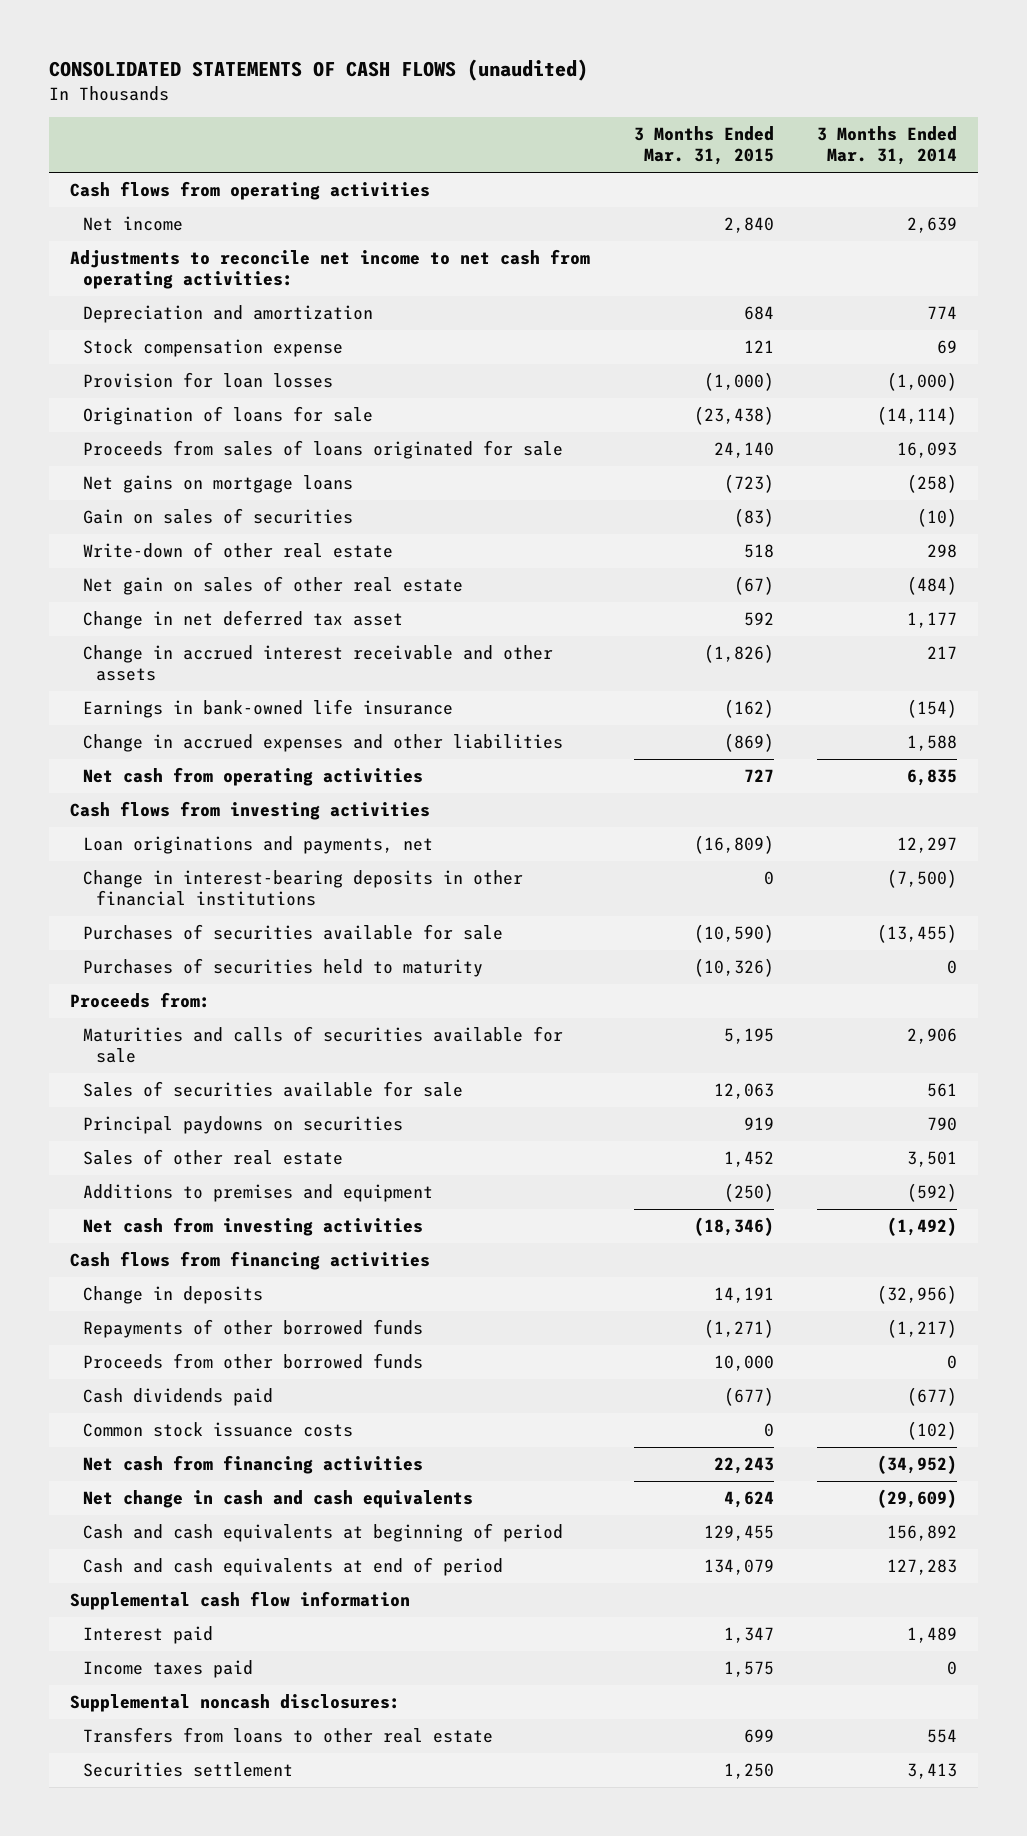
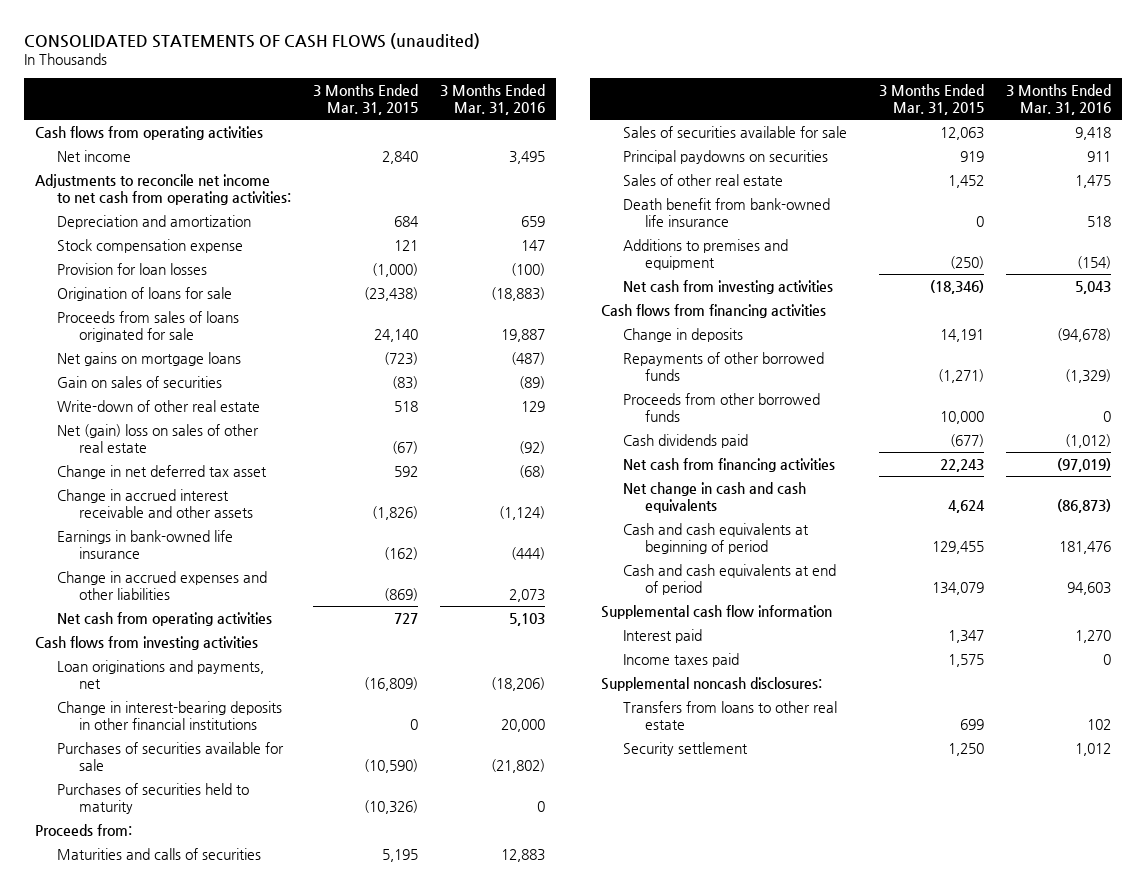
- | 3 Months Ended Mar. 31, 2015 | 3 Months Ended Mar. 31, 2014
+ | 3 Months Ended Mar. 31, 2015 | 3 Months Ended Mar. 31, 2016
- Net gain on sales of other real estate | (67) | (484)
+ Net (gain) loss on sales of other real estate | (67) | (92)
- Maturities and calls of securities available for sale | 5,195 | 2,906
+ Maturities and calls of securities | 5,195 | 12,883
+ Death benefit from bank-owned life insurance | 0 | 518
- Common stock issuance costs | 0 | (102)
- Securities settlement | 1,250 | 3,413
+ Security settlement | 1,250 | 1,012

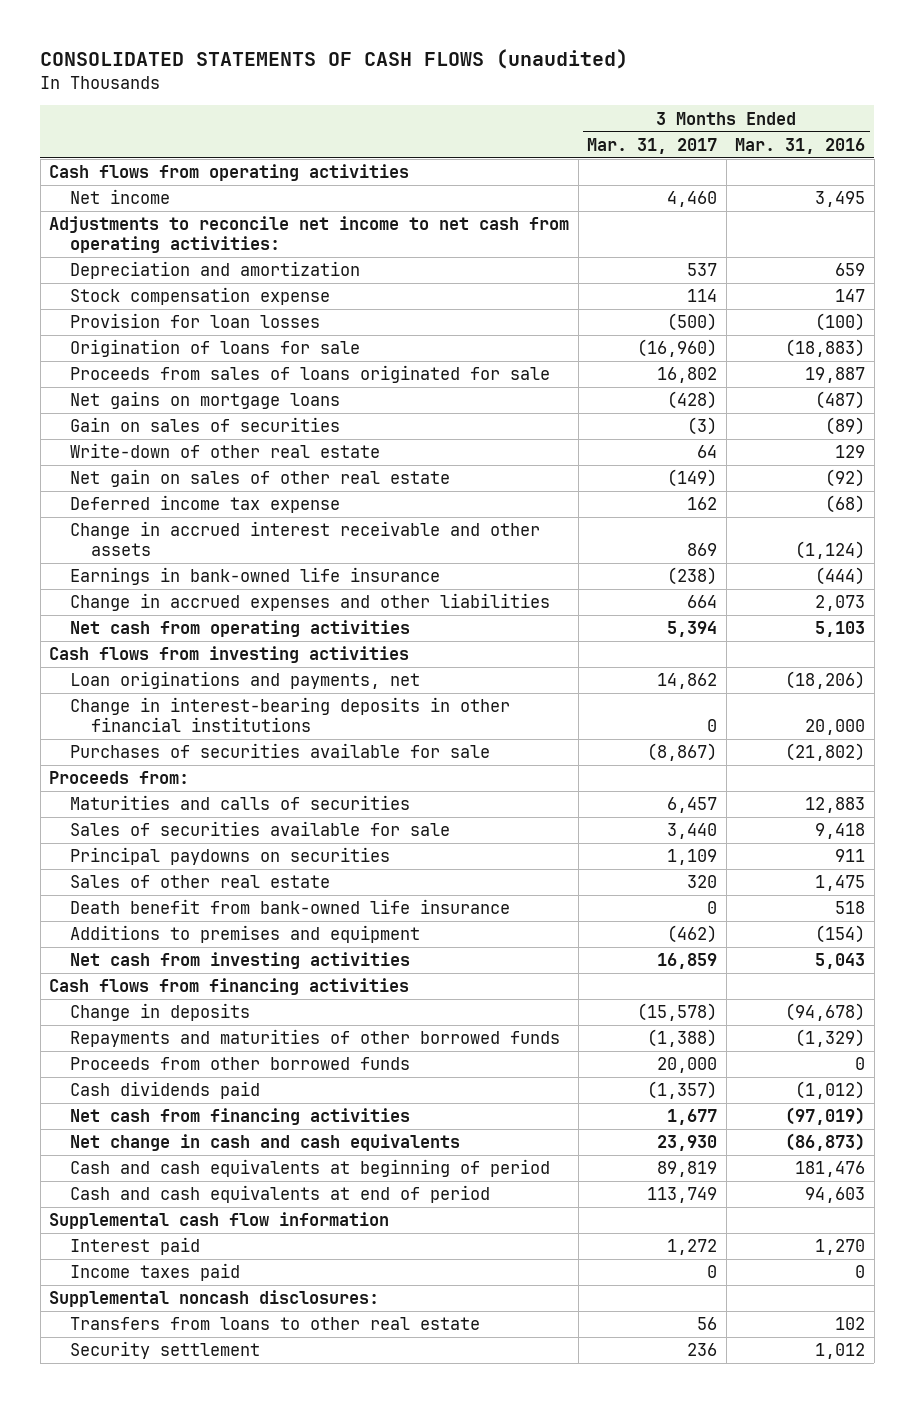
- | 3 Months Ended Mar. 31, 2015 | 3 Months Ended Mar. 31, 2016
+ | 3 Months Ended Mar. 31, 2017 | 3 Months Ended Mar. 31, 2016
- Net (gain) loss on sales of other real estate | (67) | (92)
- Change in net deferred tax asset | 592 | (68)
+ Net gain on sales of other real estate | (149) | (92)
+ Deferred income tax expense | 162 | (68)
- Purchases of securities held to maturity | (10,326) | 0
- Repayments of other borrowed funds | (1,271) | (1,329)
+ Repayments and maturities of other borrowed funds | (1,388) | (1,329)

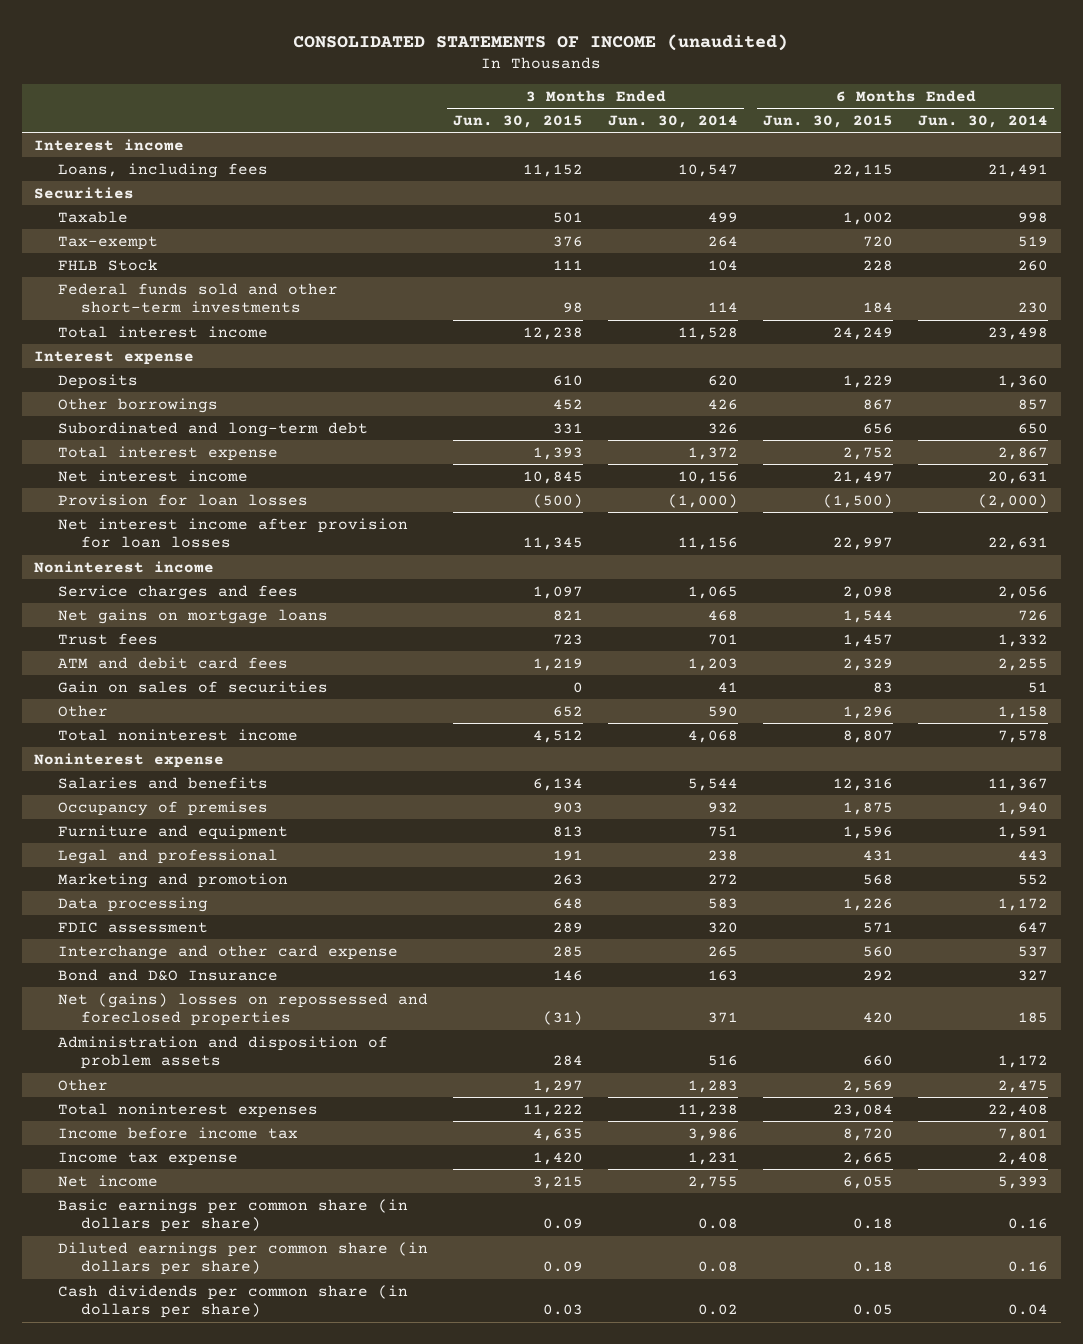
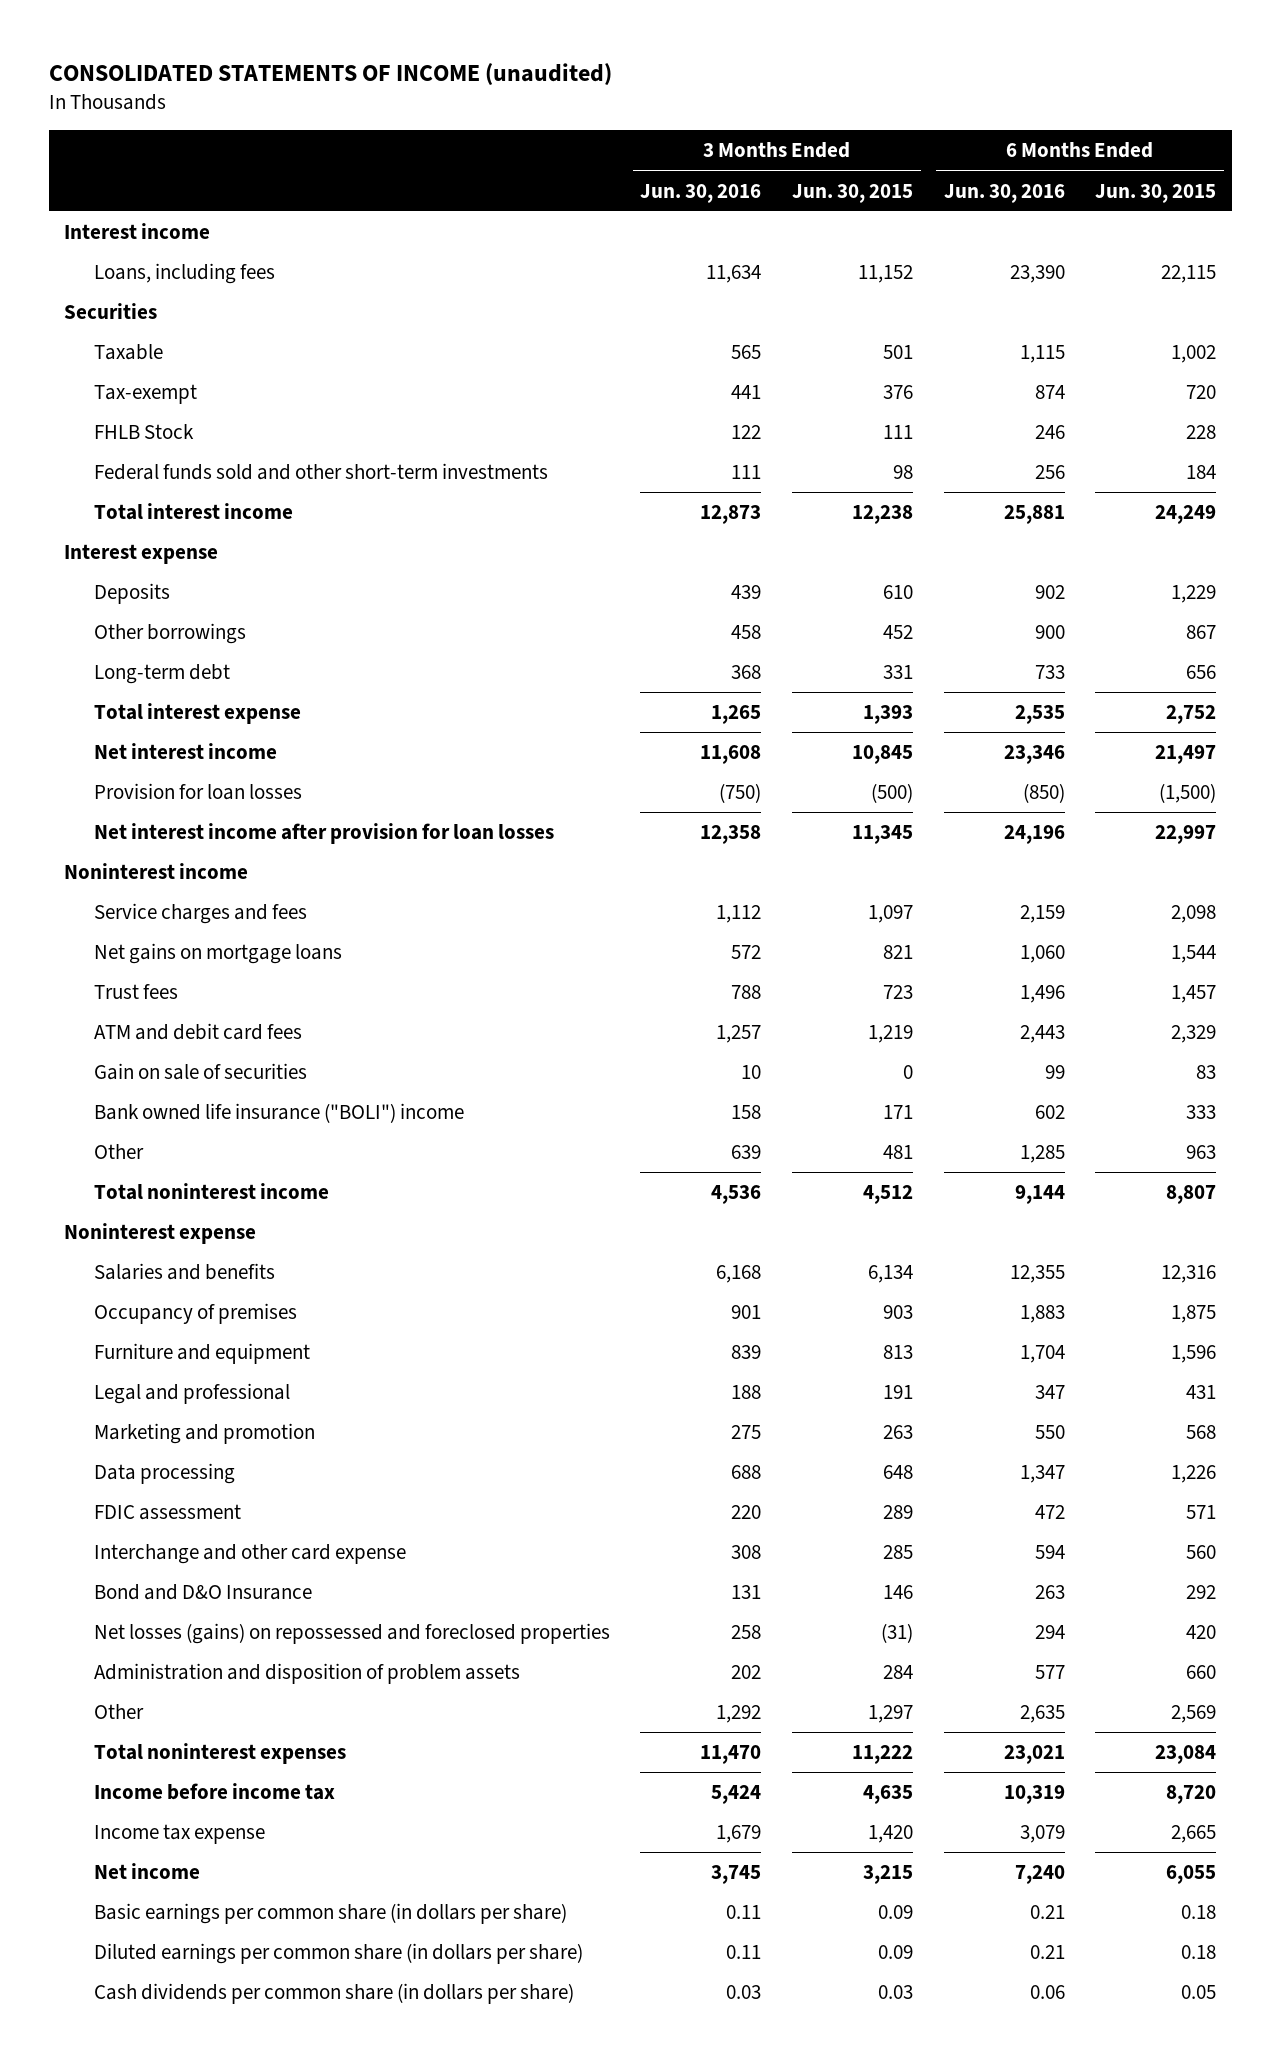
- | 3 Months Ended Jun. 30, 2015 | 3 Months Ended Jun. 30, 2014 | 6 Months Ended Jun. 30, 2015 | 6 Months Ended Jun. 30, 2014
+ | 3 Months Ended Jun. 30, 2016 | 3 Months Ended Jun. 30, 2015 | 6 Months Ended Jun. 30, 2016 | 6 Months Ended Jun. 30, 2015
- Subordinated and long-term debt | 331 | 326 | 656 | 650
+ Long-term debt | 368 | 331 | 733 | 656
- Gain on sales of securities | 0 | 41 | 83 | 51
- Other | 652 | 590 | 1,296 | 1,158
+ Gain on sale of securities | 10 | 0 | 99 | 83
+ Bank owned life insurance ("BOLI") income | 158 | 171 | 602 | 333
+ Other | 639 | 481 | 1,285 | 963
- Net (gains) losses on repossessed and foreclosed properties | (31) | 371 | 420 | 185
+ Net losses (gains) on repossessed and foreclosed properties | 258 | (31) | 294 | 420

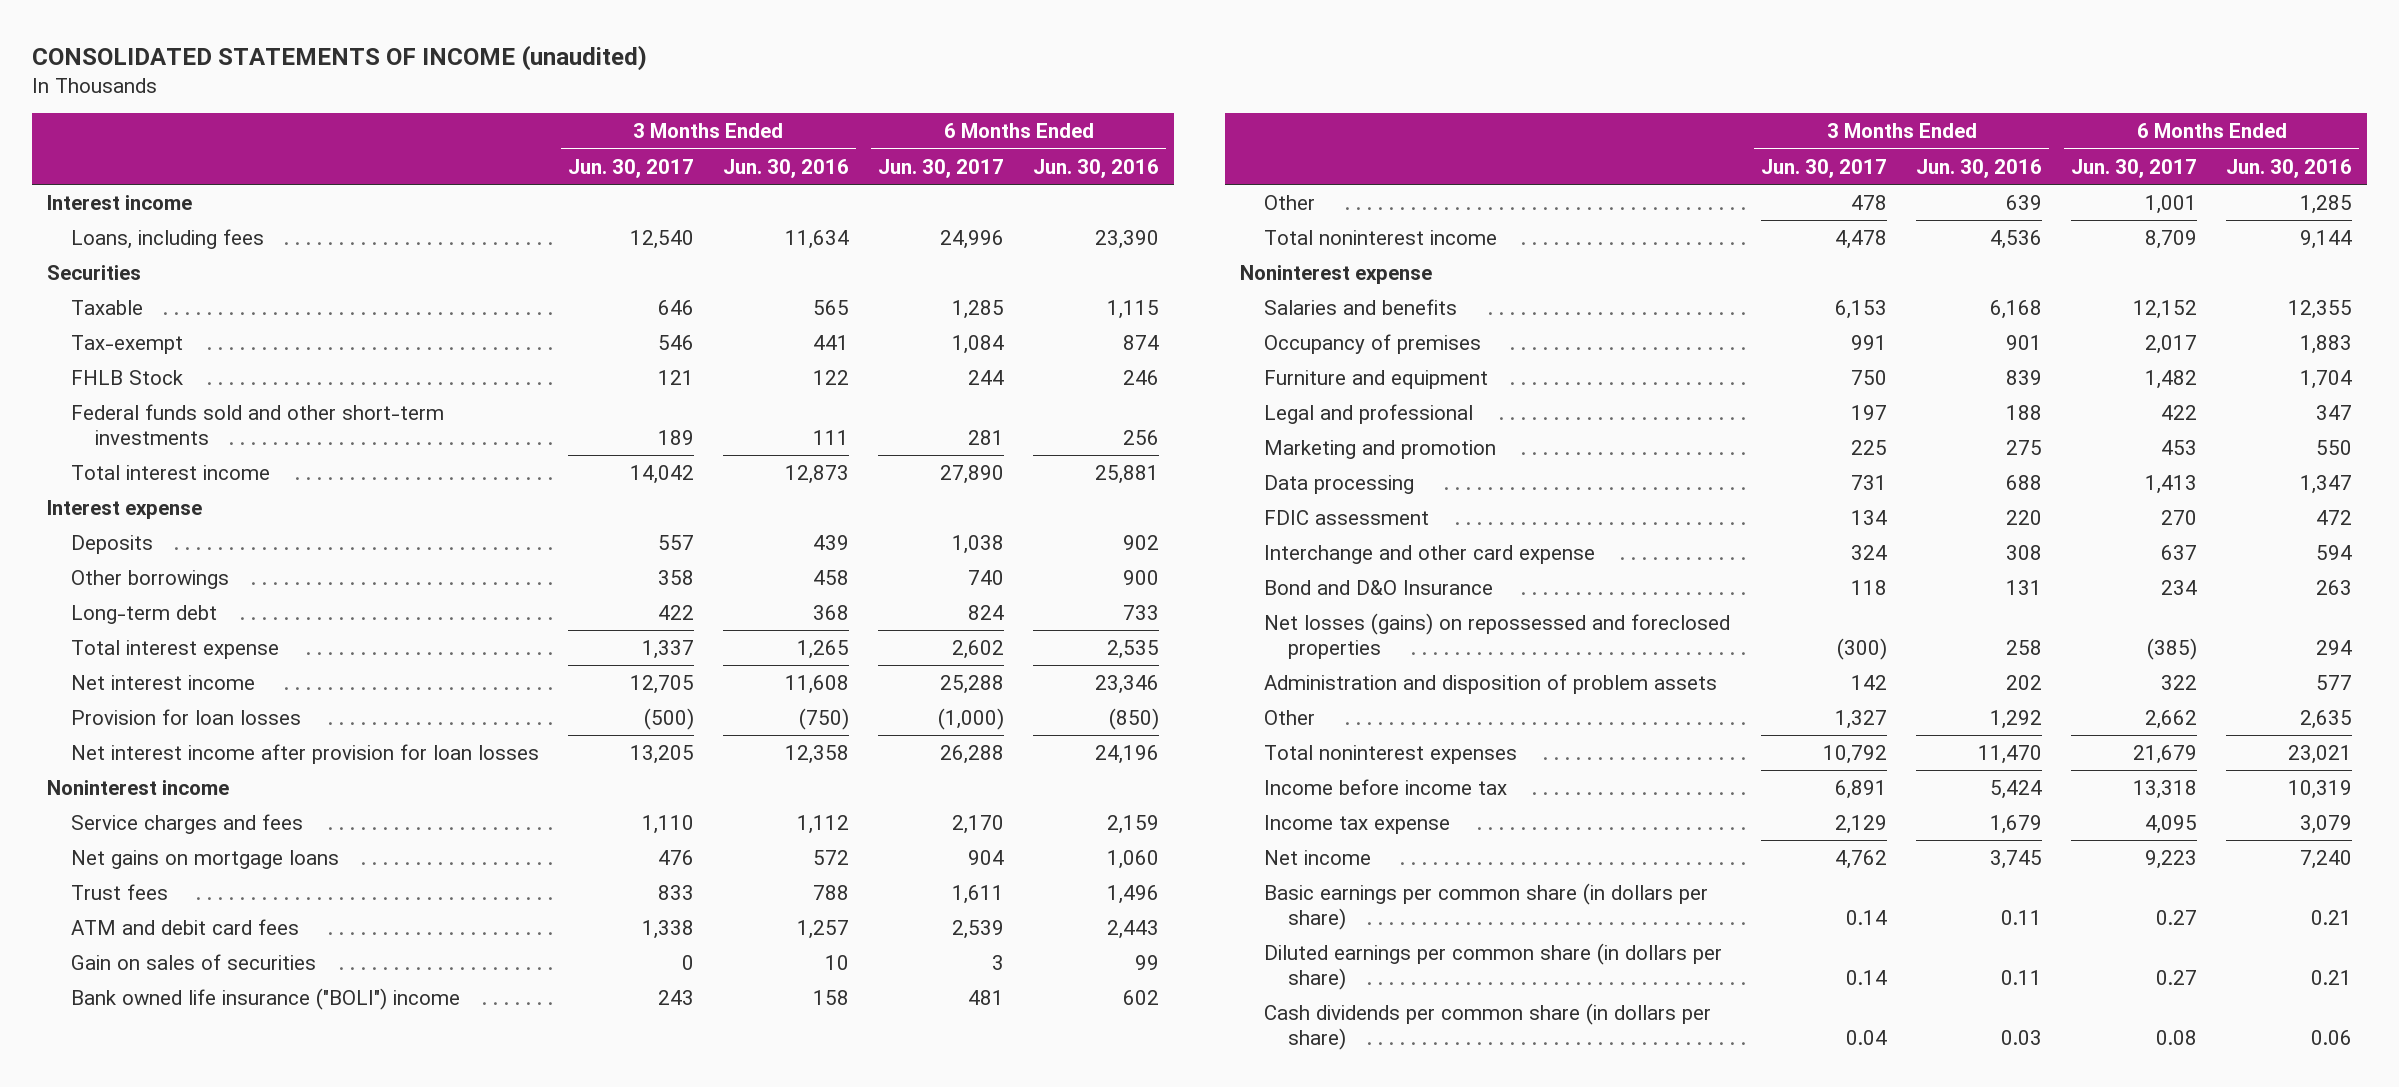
- | 3 Months Ended Jun. 30, 2016 | 3 Months Ended Jun. 30, 2015 | 6 Months Ended Jun. 30, 2016 | 6 Months Ended Jun. 30, 2015
+ | 3 Months Ended Jun. 30, 2017 | 3 Months Ended Jun. 30, 2016 | 6 Months Ended Jun. 30, 2017 | 6 Months Ended Jun. 30, 2016
- Gain on sale of securities | 10 | 0 | 99 | 83
+ Gain on sales of securities | 0 | 10 | 3 | 99

